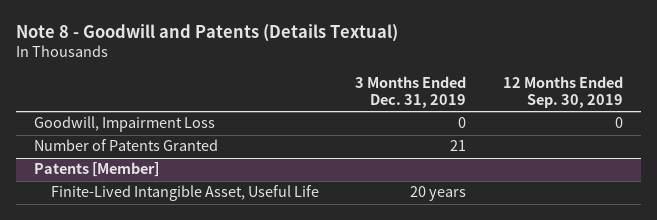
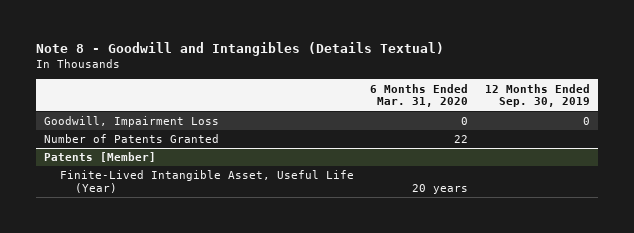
- Note 8 - Goodwill and Patents (Details Textual)
+ Note 8 - Goodwill and Intangibles (Details Textual)
- | 3 Months Ended Dec. 31, 2019 | 12 Months Ended Sep. 30, 2019
+ | 6 Months Ended Mar. 31, 2020 | 12 Months Ended Sep. 30, 2019
@ Patents [Member]
- Finite-Lived Intangible Asset, Useful Life | 20 years |
+ Finite-Lived Intangible Asset, Useful Life (Year) | 20 years |

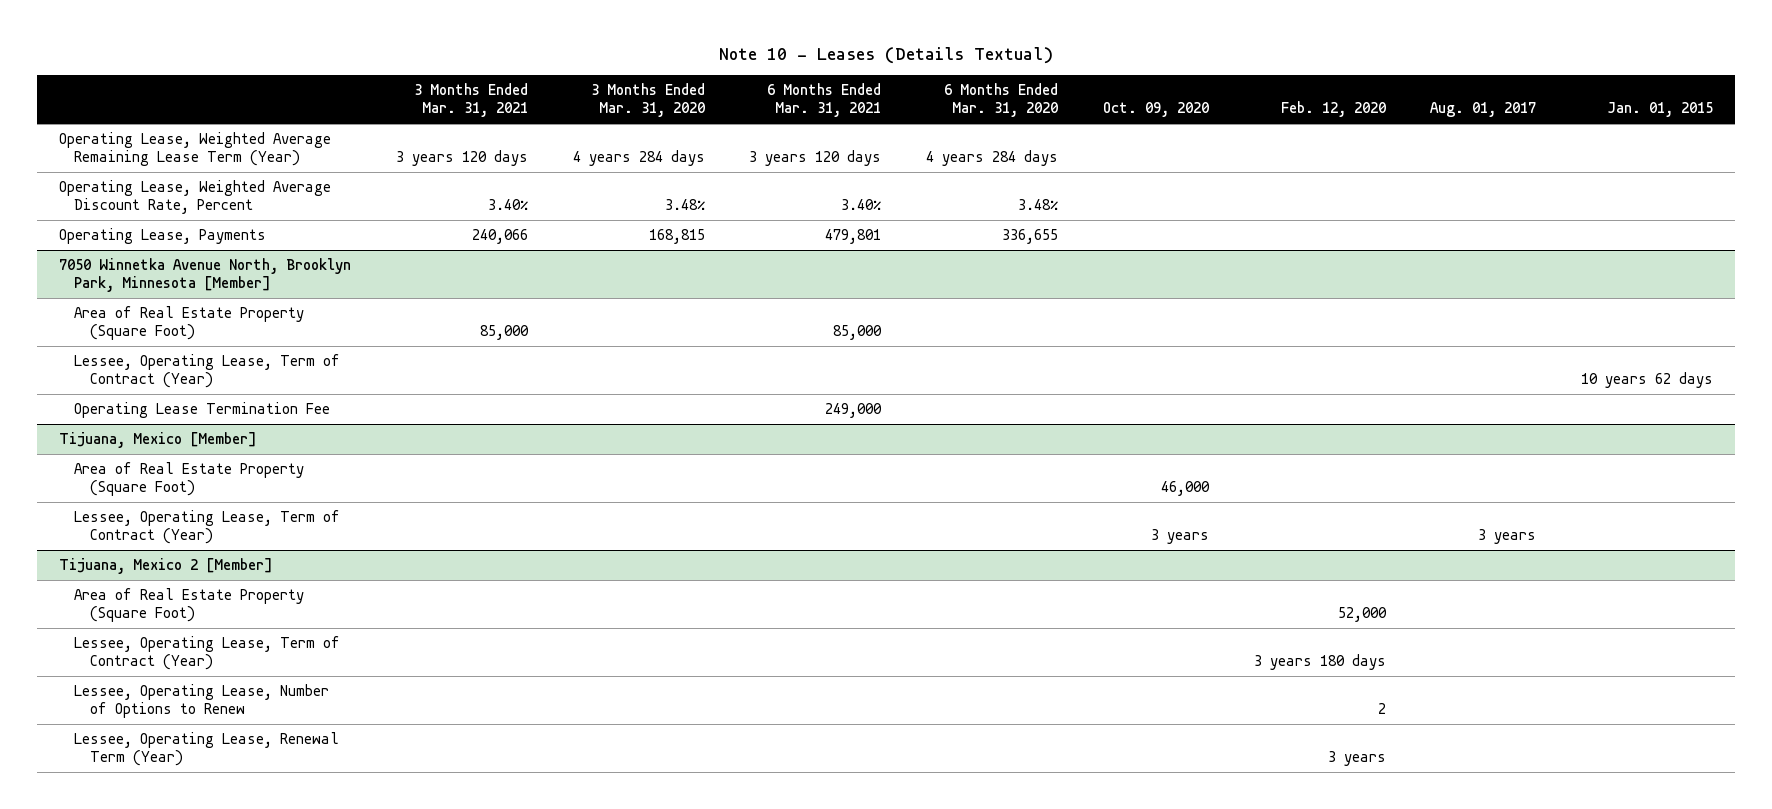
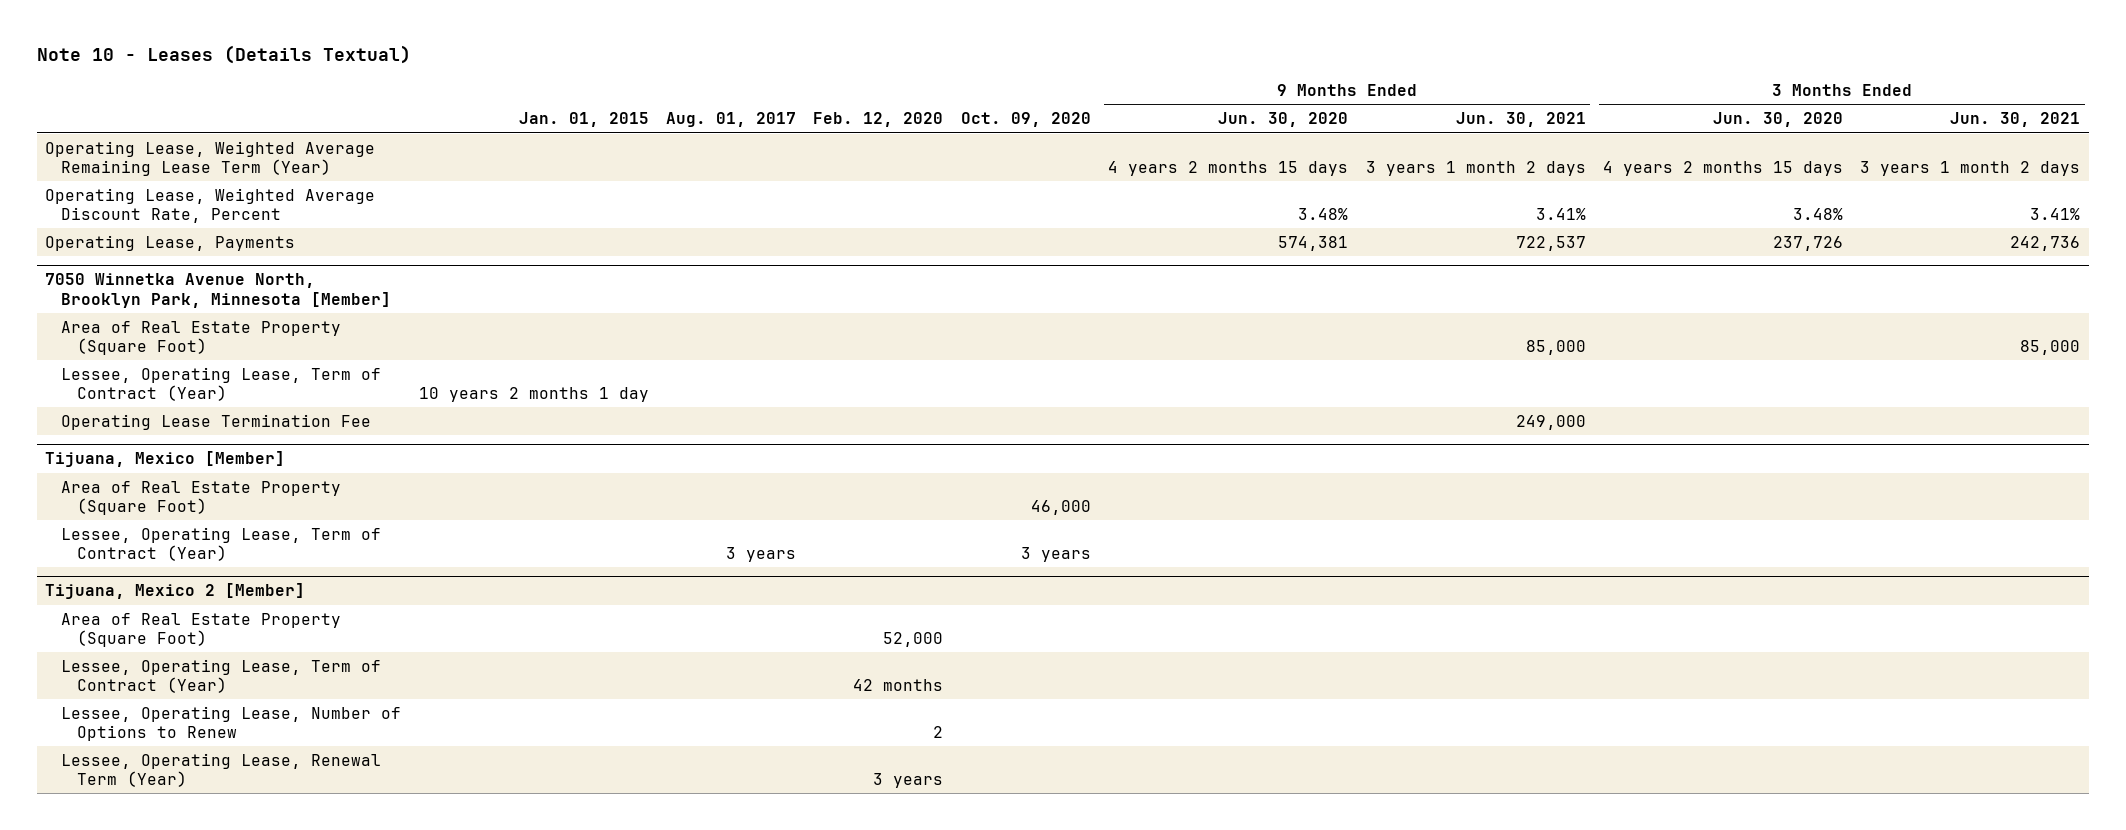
- | 3 Months Ended Mar. 31, 2021 | 3 Months Ended Mar. 31, 2020 | 6 Months Ended Mar. 31, 2021 | 6 Months Ended Mar. 31, 2020 | Oct. 09, 2020 | Feb. 12, 2020 | Aug. 01, 2017 | Jan. 01, 2015
+ | Jan. 01, 2015 | Aug. 01, 2017 | Feb. 12, 2020 | Oct. 09, 2020 | 9 Months Ended Jun. 30, 2020 | 9 Months Ended Jun. 30, 2021 | 3 Months Ended Jun. 30, 2020 | 3 Months Ended Jun. 30, 2021
@ 7050 Winnetka Avenue North, Brooklyn Park, Minnesota [Member]
- Lessee, Operating Lease, Term of Contract (Year) | | | | | | | | 10 years 62 days
+ Lessee, Operating Lease, Term of Contract (Year) | 10 years 2 months 1 day | | | | | | |
@ Tijuana, Mexico 2 [Member]
- Lessee, Operating Lease, Term of Contract (Year) | | | | | | 3 years 180 days | |
+ Lessee, Operating Lease, Term of Contract (Year) | | | 42 months | | | | |

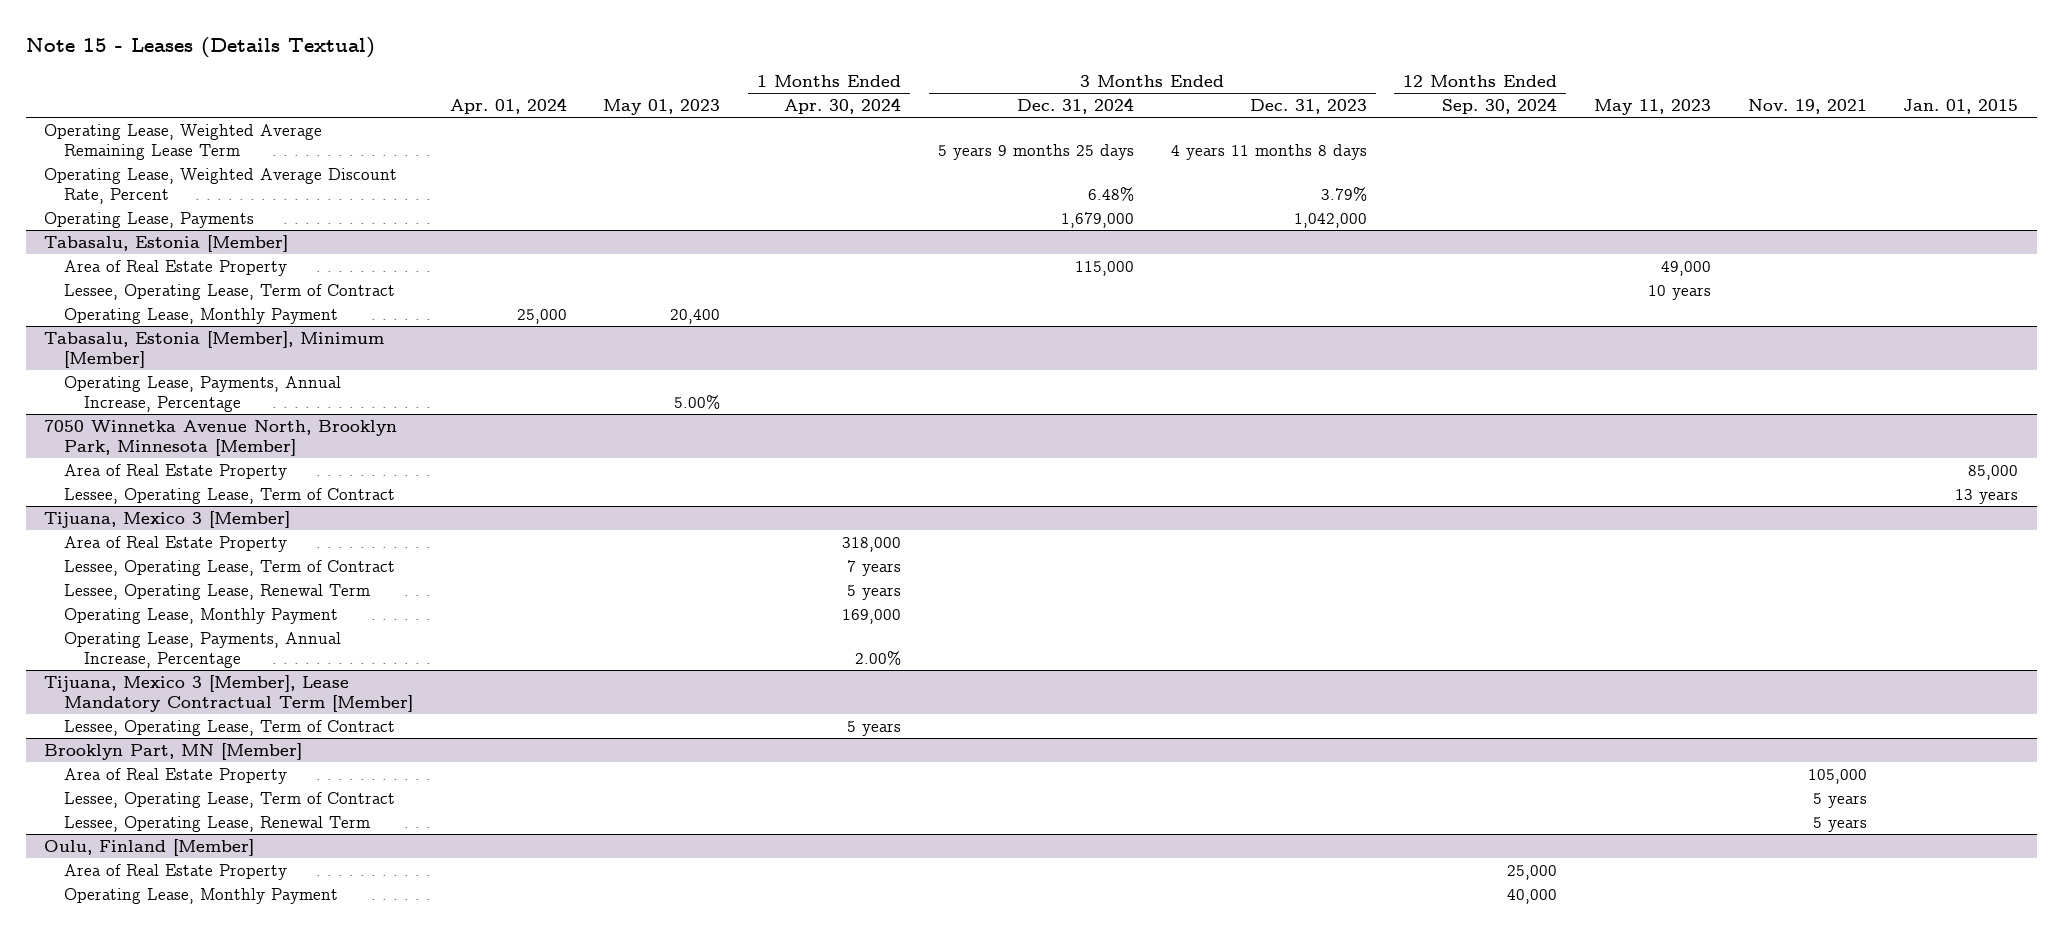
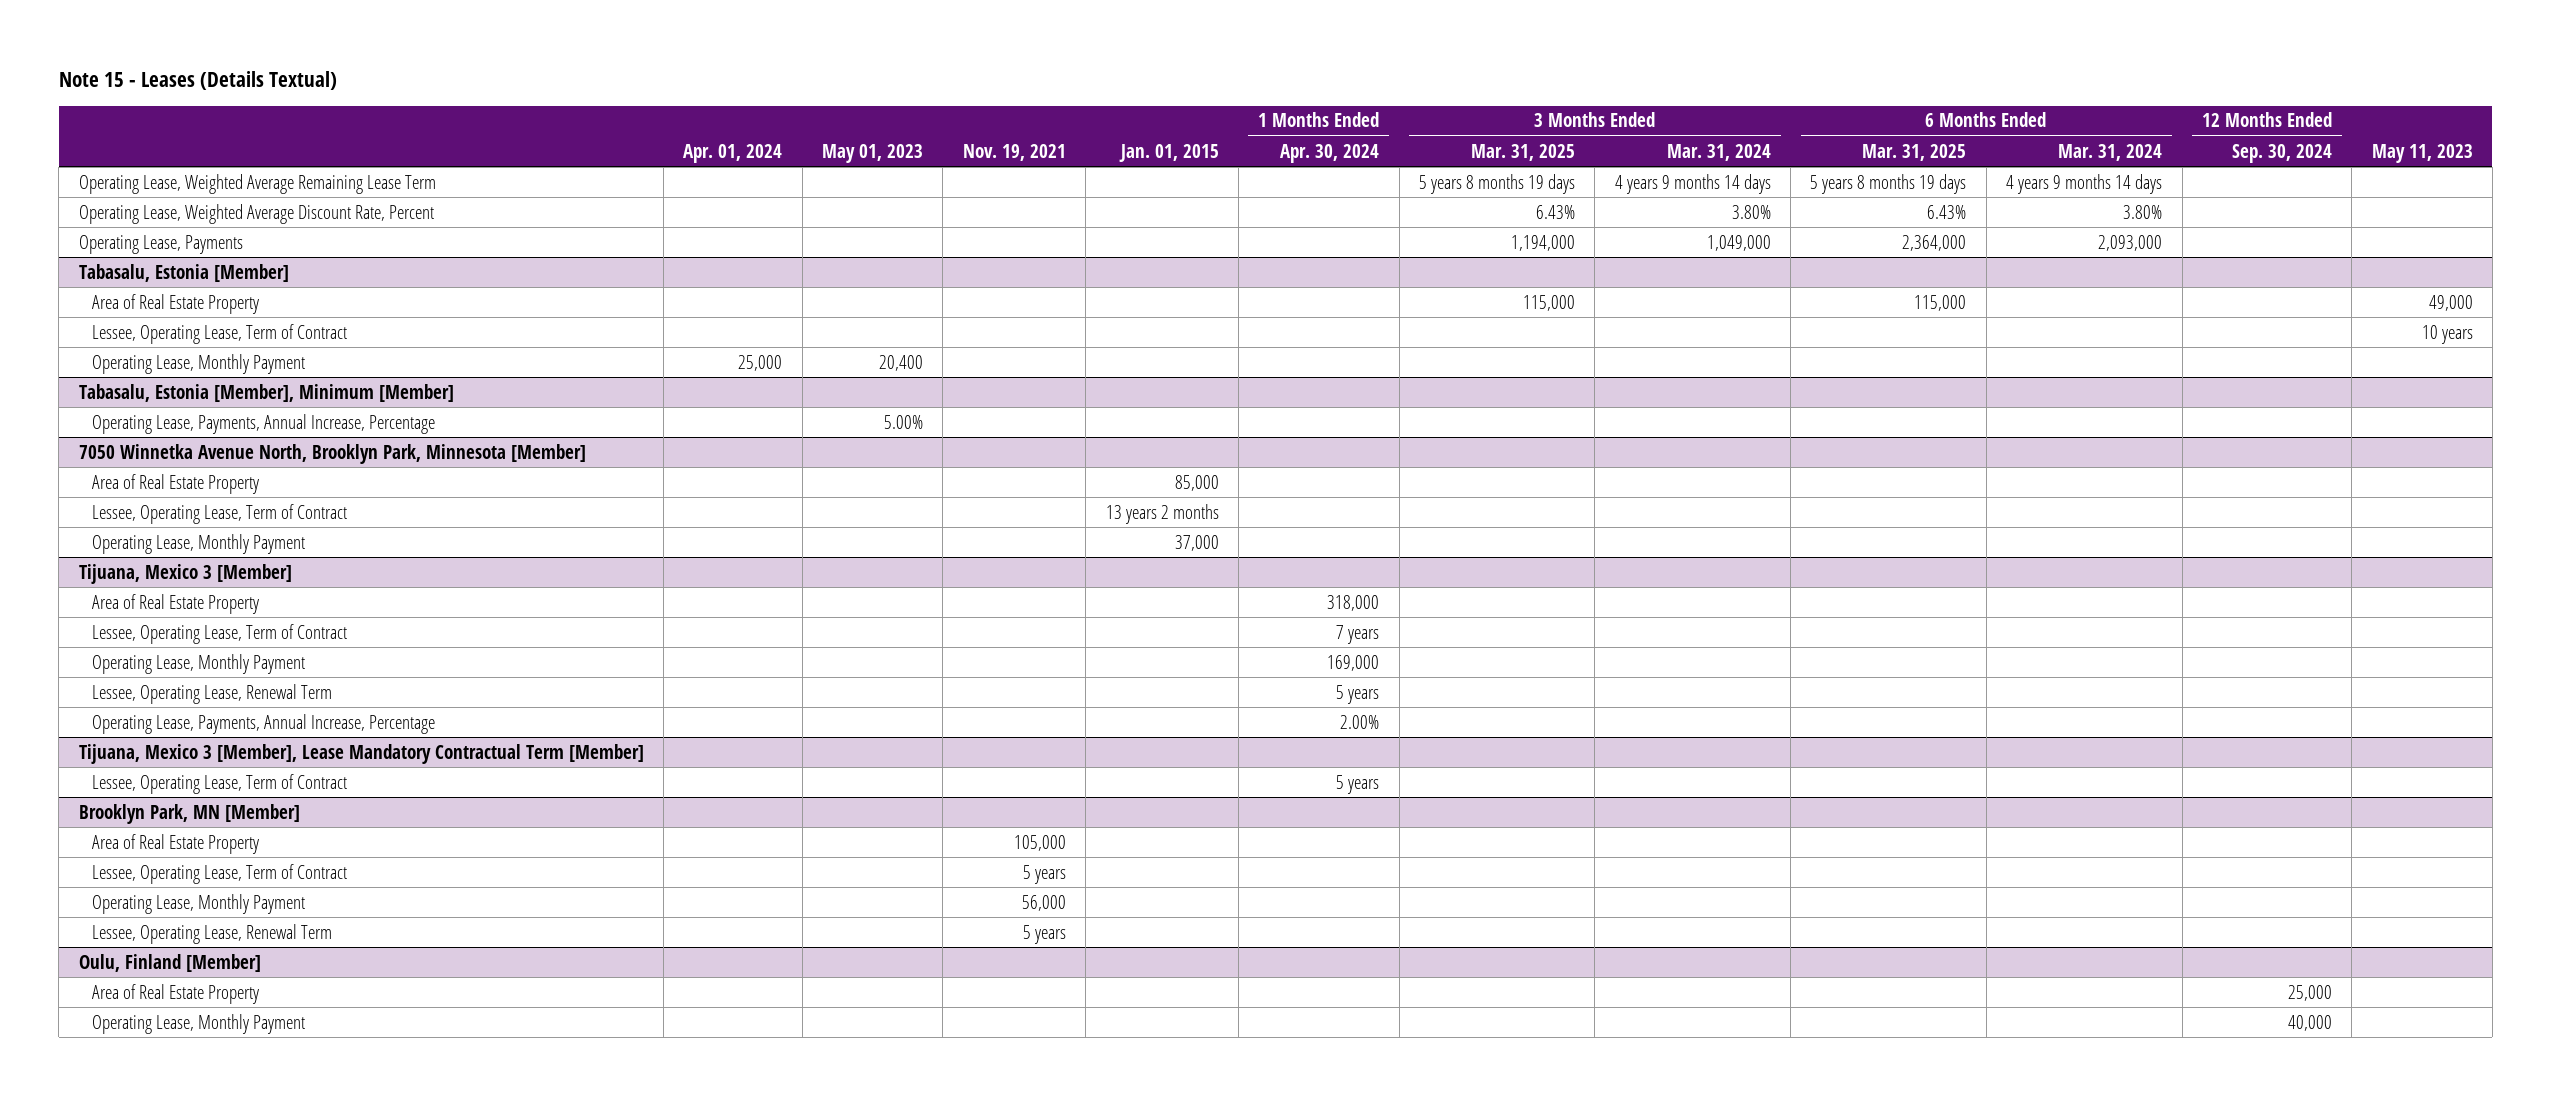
- | Apr. 01, 2024 | May 01, 2023 | 1 Months Ended Apr. 30, 2024 | 3 Months Ended Dec. 31, 2024 | 3 Months Ended Dec. 31, 2023 | 12 Months Ended Sep. 30, 2024 | May 11, 2023 | Nov. 19, 2021 | Jan. 01, 2015
+ | Apr. 01, 2024 | May 01, 2023 | Nov. 19, 2021 | Jan. 01, 2015 | 1 Months Ended Apr. 30, 2024 | 3 Months Ended Mar. 31, 2025 | 3 Months Ended Mar. 31, 2024 | 6 Months Ended Mar. 31, 2025 | 6 Months Ended Mar. 31, 2024 | 12 Months Ended Sep. 30, 2024 | May 11, 2023
@ 7050 Winnetka Avenue North, Brooklyn Park, Minnesota [Member]
- Lessee, Operating Lease, Term of Contract | | | | | | | | | 13 years
+ Lessee, Operating Lease, Term of Contract | | | | 13 years 2 months | | | | | | |
+ Operating Lease, Monthly Payment | | | | 37,000 | | | | | | |
@ Tijuana, Mexico 3 [Member]
moved down: Lessee, Operating Lease, Renewal Term | | | | | 5 years | | | | | |
- Brooklyn Part, MN [Member]
+ Brooklyn Park, MN [Member]
+ Operating Lease, Monthly Payment | | | 56,000 | | | | | | | |

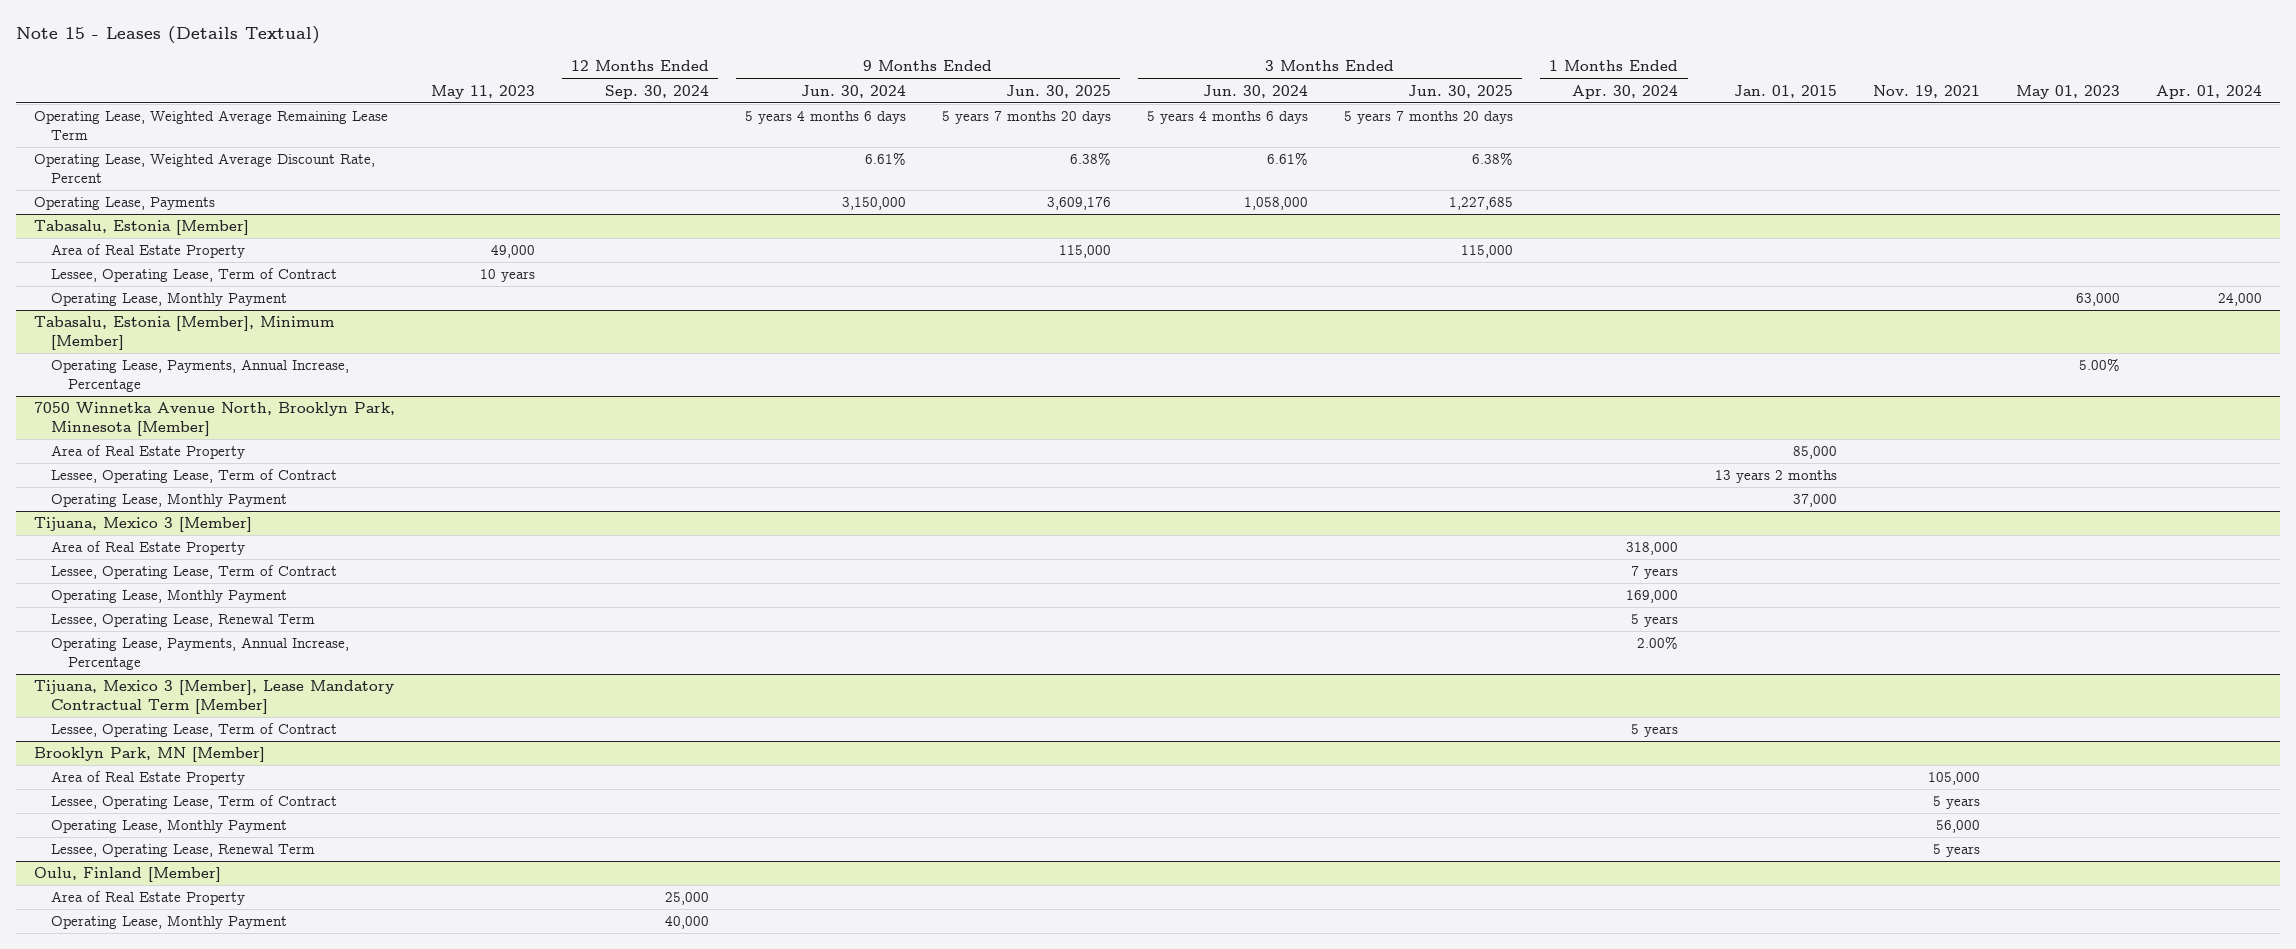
- | Apr. 01, 2024 | May 01, 2023 | Nov. 19, 2021 | Jan. 01, 2015 | 1 Months Ended Apr. 30, 2024 | 3 Months Ended Mar. 31, 2025 | 3 Months Ended Mar. 31, 2024 | 6 Months Ended Mar. 31, 2025 | 6 Months Ended Mar. 31, 2024 | 12 Months Ended Sep. 30, 2024 | May 11, 2023
+ | May 11, 2023 | 12 Months Ended Sep. 30, 2024 | 9 Months Ended Jun. 30, 2024 | 9 Months Ended Jun. 30, 2025 | 3 Months Ended Jun. 30, 2024 | 3 Months Ended Jun. 30, 2025 | 1 Months Ended Apr. 30, 2024 | Jan. 01, 2015 | Nov. 19, 2021 | May 01, 2023 | Apr. 01, 2024
@ Tabasalu, Estonia [Member]
- Operating Lease, Monthly Payment | 25,000 | 20,400 | | | | | | | | |
+ Operating Lease, Monthly Payment | | | | | | | | | | 63,000 | 24,000

